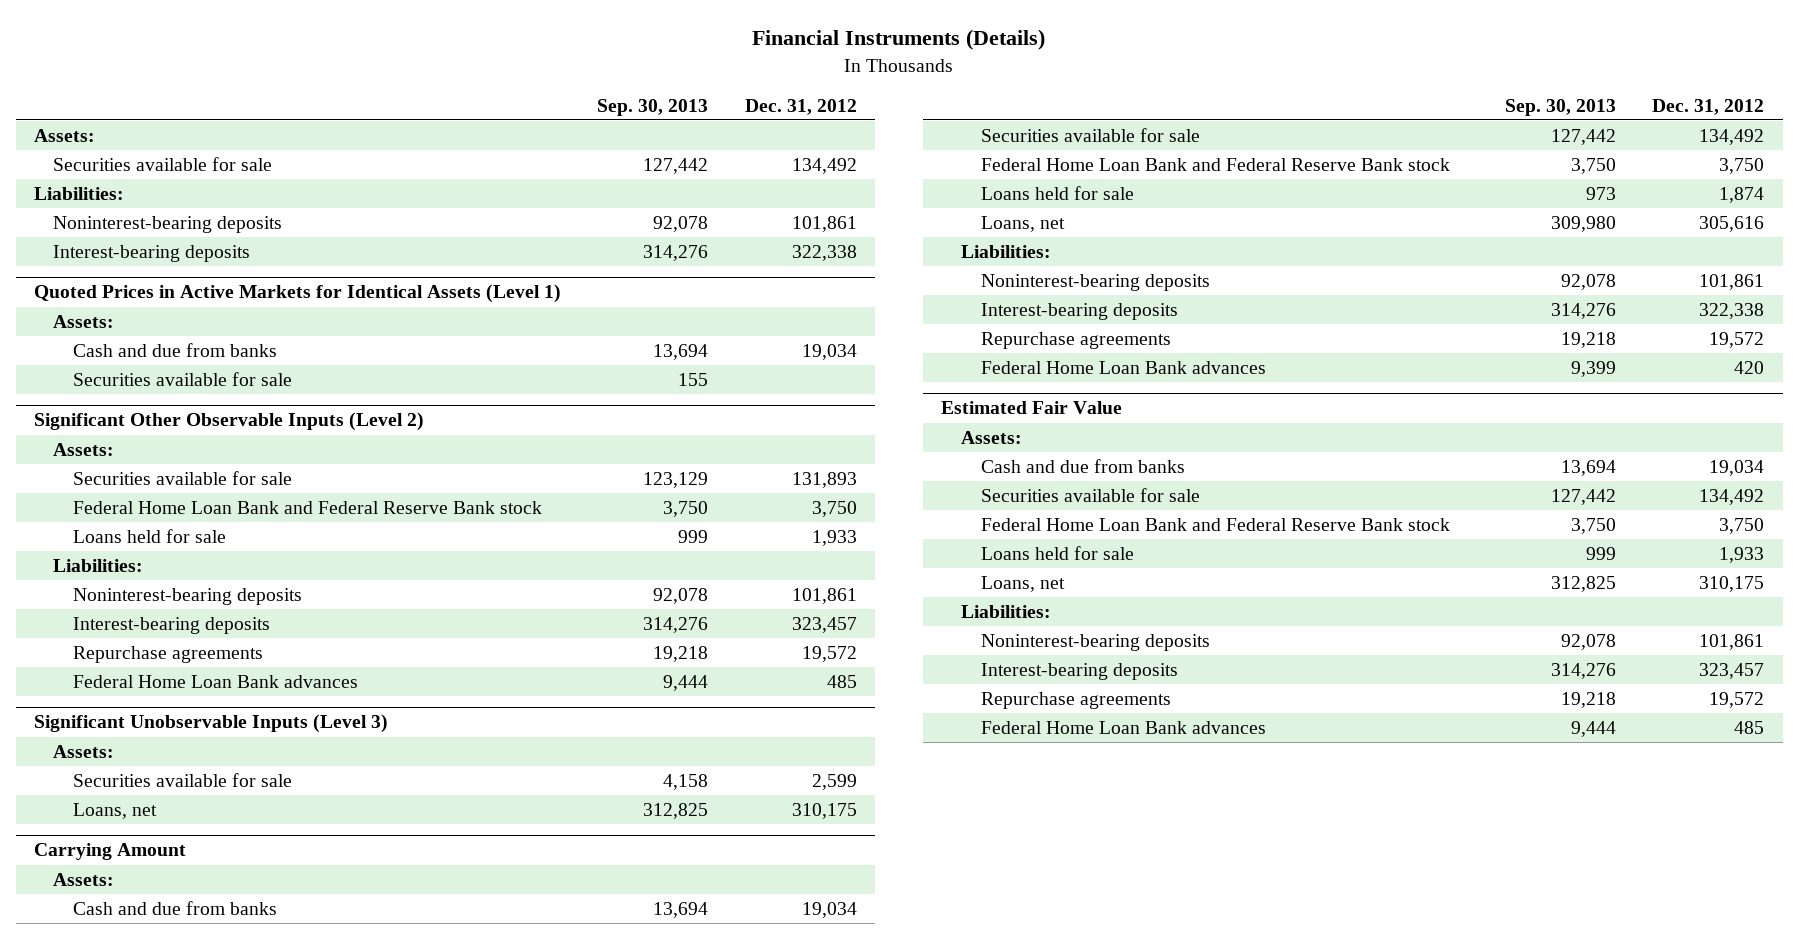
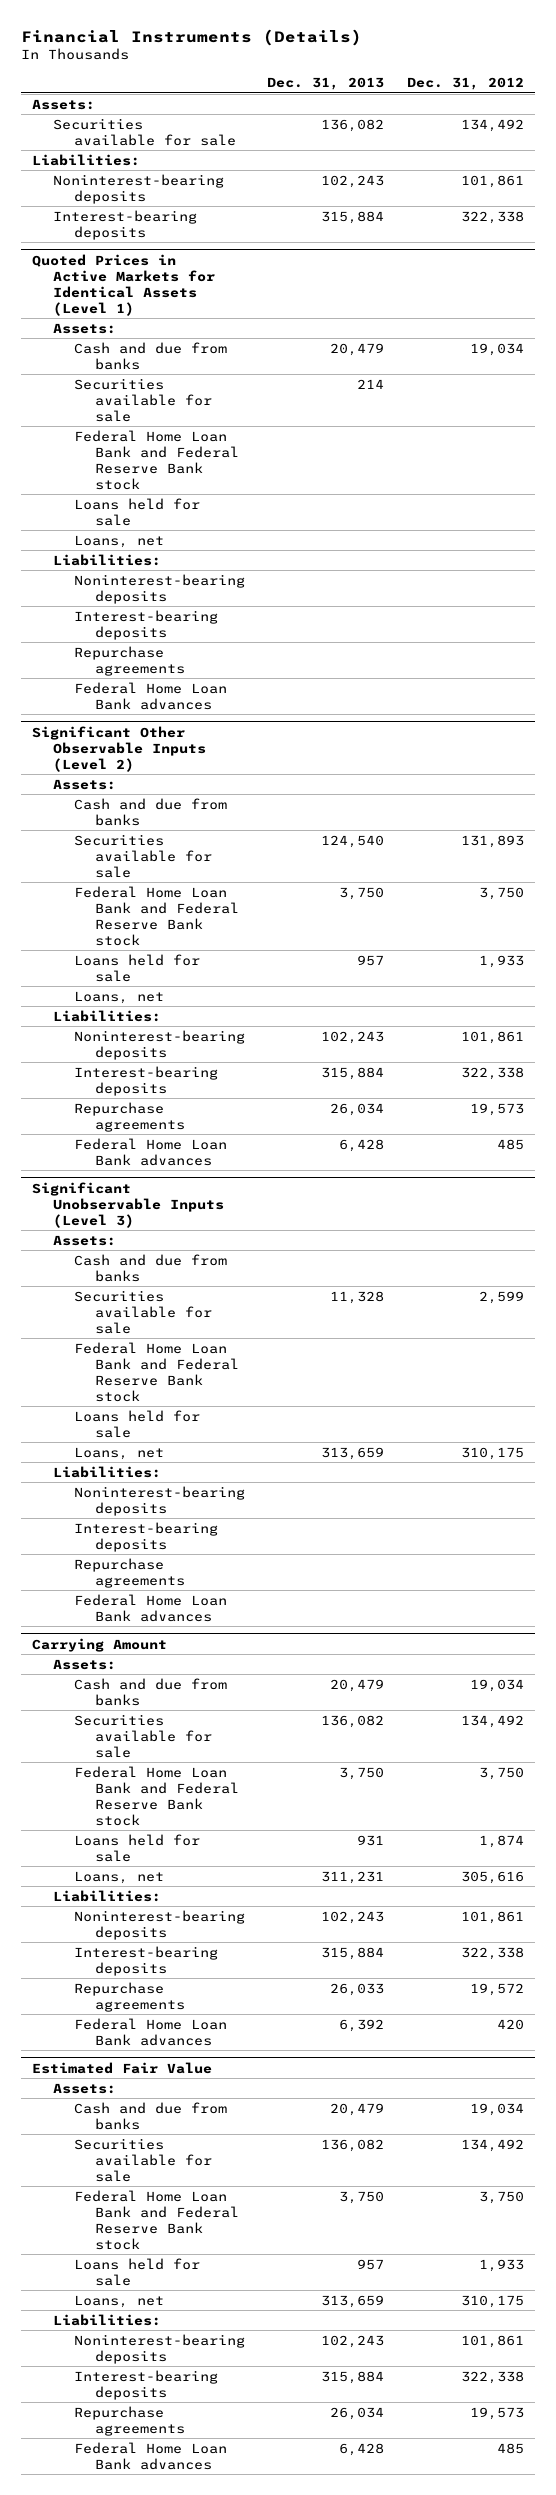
- | Sep. 30, 2013 | Dec. 31, 2012
+ | Dec. 31, 2013 | Dec. 31, 2012
@ Quoted Prices in Active Markets for Identical Assets (Level 1)
+ Federal Home Loan Bank and Federal Reserve Bank stock
+ Loans held for sale
+ Loans, net
+ Liabilities:
+ Noninterest-bearing deposits
+ Interest-bearing deposits
+ Repurchase agreements
+ Federal Home Loan Bank advances
@ Significant Other Observable Inputs (Level 2)
+ Cash and due from banks
+ Loans, net
- Interest-bearing deposits | 314,276 | 323,457
- Repurchase agreements | 19,218 | 19,572
+ Interest-bearing deposits | 315,884 | 322,338
+ Repurchase agreements | 26,034 | 19,573
@ Significant Unobservable Inputs (Level 3)
+ Cash and due from banks
+ Federal Home Loan Bank and Federal Reserve Bank stock
+ Loans held for sale
+ Liabilities:
+ Noninterest-bearing deposits
+ Interest-bearing deposits
+ Repurchase agreements
+ Federal Home Loan Bank advances
@ Estimated Fair Value
- Interest-bearing deposits | 314,276 | 323,457
- Repurchase agreements | 19,218 | 19,572
+ Interest-bearing deposits | 315,884 | 322,338
+ Repurchase agreements | 26,034 | 19,573

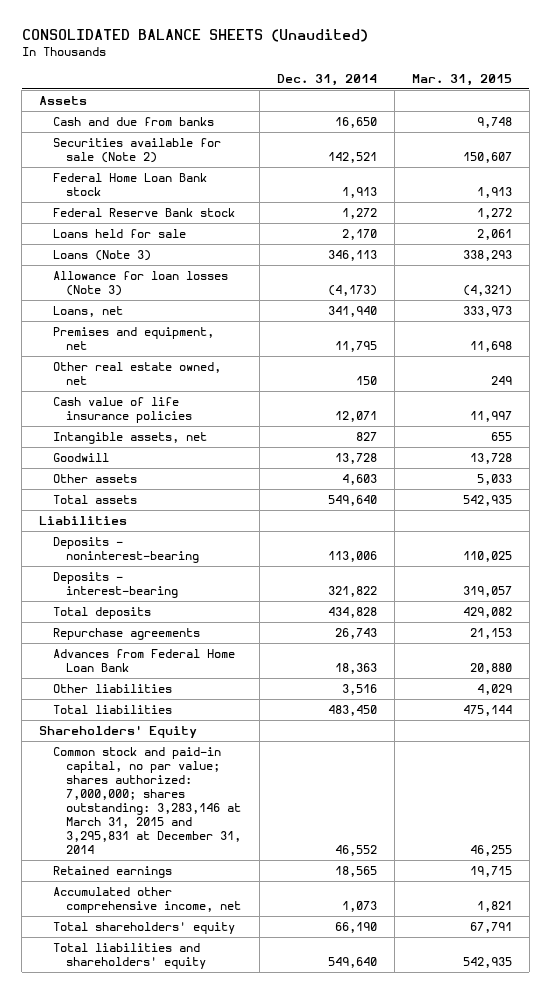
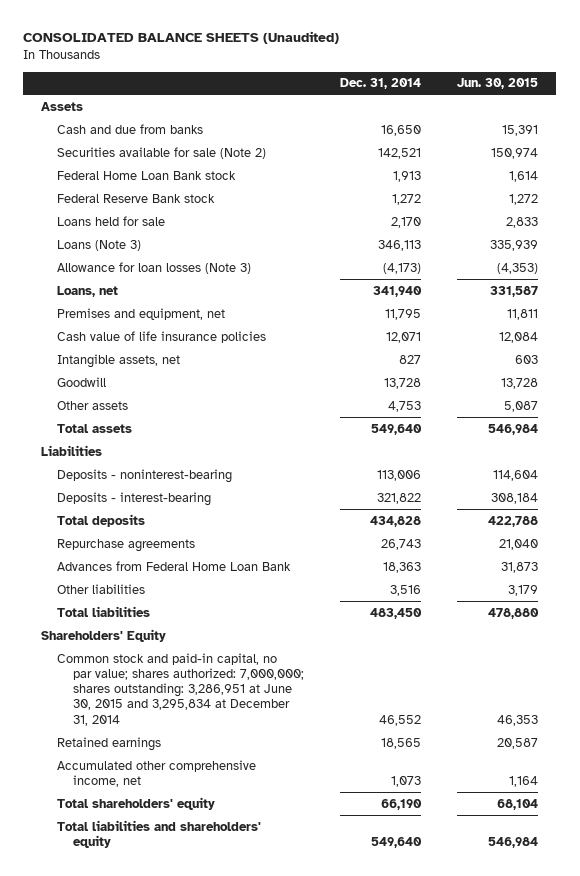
- | Dec. 31, 2014 | Mar. 31, 2015
+ | Dec. 31, 2014 | Jun. 30, 2015
- Other real estate owned, net | 150 | 249
- Other assets | 4,603 | 5,033
+ Other assets | 4,753 | 5,087
- Common stock and paid-in capital, no par value; shares authorized: 7,000,000; shares outstanding: 3,283,146 at March 31, 2015 and 3,295,831 at December 31, 2014 | 46,552 | 46,255
+ Common stock and paid-in capital, no par value; shares authorized: 7,000,000; shares outstanding: 3,286,951 at June 30, 2015 and 3,295,834 at December 31, 2014 | 46,552 | 46,353

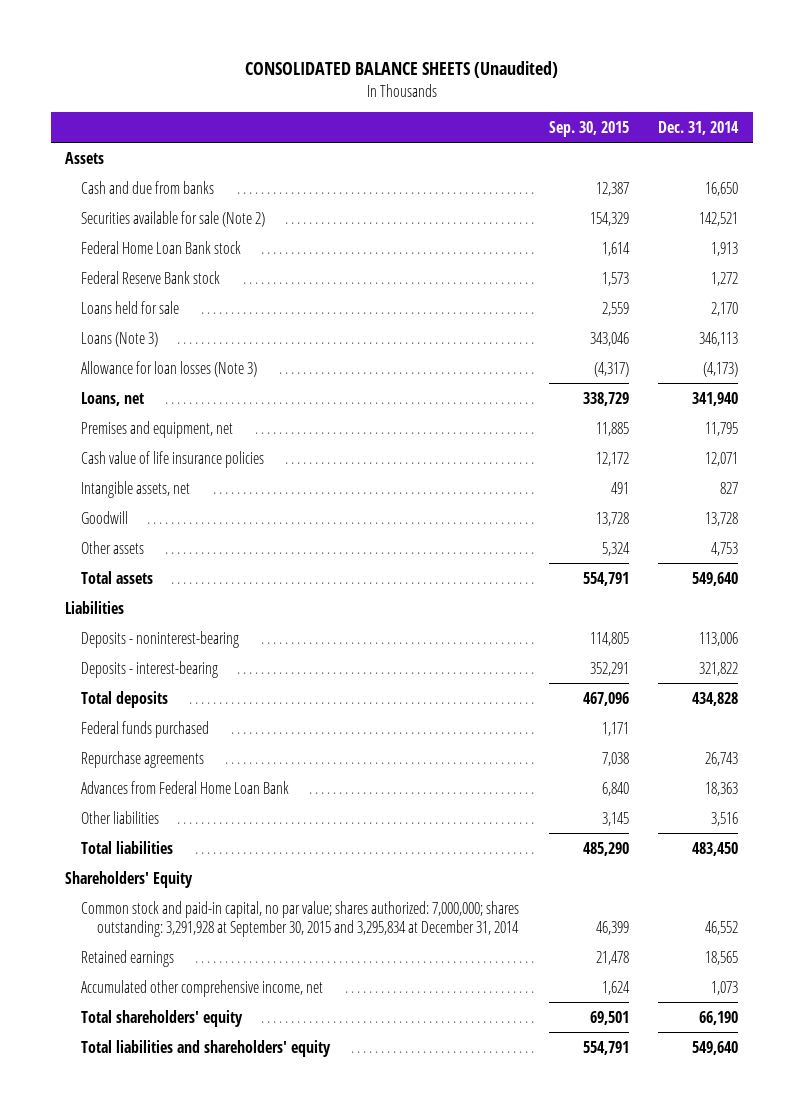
- | Dec. 31, 2014 | Jun. 30, 2015
+ | Sep. 30, 2015 | Dec. 31, 2014
+ Federal funds purchased | 1,171 |
- Common stock and paid-in capital, no par value; shares authorized: 7,000,000; shares outstanding: 3,286,951 at June 30, 2015 and 3,295,834 at December 31, 2014 | 46,552 | 46,353
+ Common stock and paid-in capital, no par value; shares authorized: 7,000,000; shares outstanding: 3,291,928 at September 30, 2015 and 3,295,834 at December 31, 2014 | 46,399 | 46,552

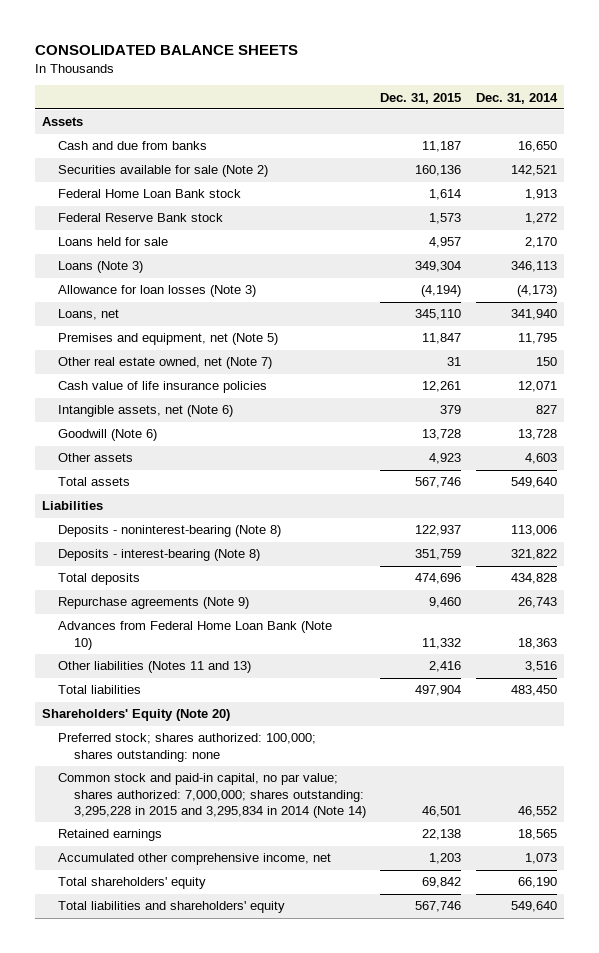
- CONSOLIDATED BALANCE SHEETS (Unaudited)
+ CONSOLIDATED BALANCE SHEETS
- | Sep. 30, 2015 | Dec. 31, 2014
+ | Dec. 31, 2015 | Dec. 31, 2014
- Premises and equipment, net | 11,885 | 11,795
+ Premises and equipment, net (Note 5) | 11,847 | 11,795
+ Other real estate owned, net (Note 7) | 31 | 150
- Intangible assets, net | 491 | 827
- Goodwill | 13,728 | 13,728
- Other assets | 5,324 | 4,753
+ Intangible assets, net (Note 6) | 379 | 827
+ Goodwill (Note 6) | 13,728 | 13,728
+ Other assets | 4,923 | 4,603
- Deposits - noninterest-bearing | 114,805 | 113,006
- Deposits - interest-bearing | 352,291 | 321,822
+ Deposits - noninterest-bearing (Note 8) | 122,937 | 113,006
+ Deposits - interest-bearing (Note 8) | 351,759 | 321,822
- Federal funds purchased | 1,171 |
- Repurchase agreements | 7,038 | 26,743
- Advances from Federal Home Loan Bank | 6,840 | 18,363
- Other liabilities | 3,145 | 3,516
+ Repurchase agreements (Note 9) | 9,460 | 26,743
+ Advances from Federal Home Loan Bank (Note 10) | 11,332 | 18,363
+ Other liabilities (Notes 11 and 13) | 2,416 | 3,516
- Shareholders' Equity
- Common stock and paid-in capital, no par value; shares authorized: 7,000,000; shares outstanding: 3,291,928 at September 30, 2015 and 3,295,834 at December 31, 2014 | 46,399 | 46,552
+ Shareholders' Equity (Note 20)
+ Preferred stock; shares authorized: 100,000; shares outstanding: none
+ Common stock and paid-in capital, no par value; shares authorized: 7,000,000; shares outstanding: 3,295,228 in 2015 and 3,295,834 in 2014 (Note 14) | 46,501 | 46,552

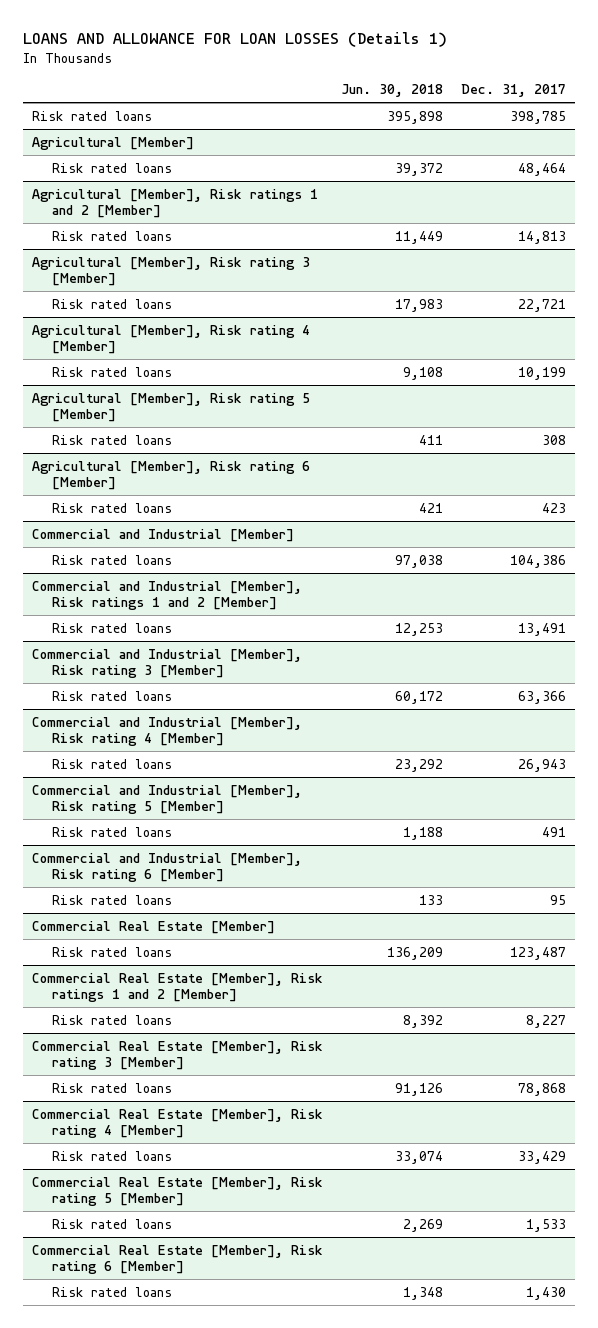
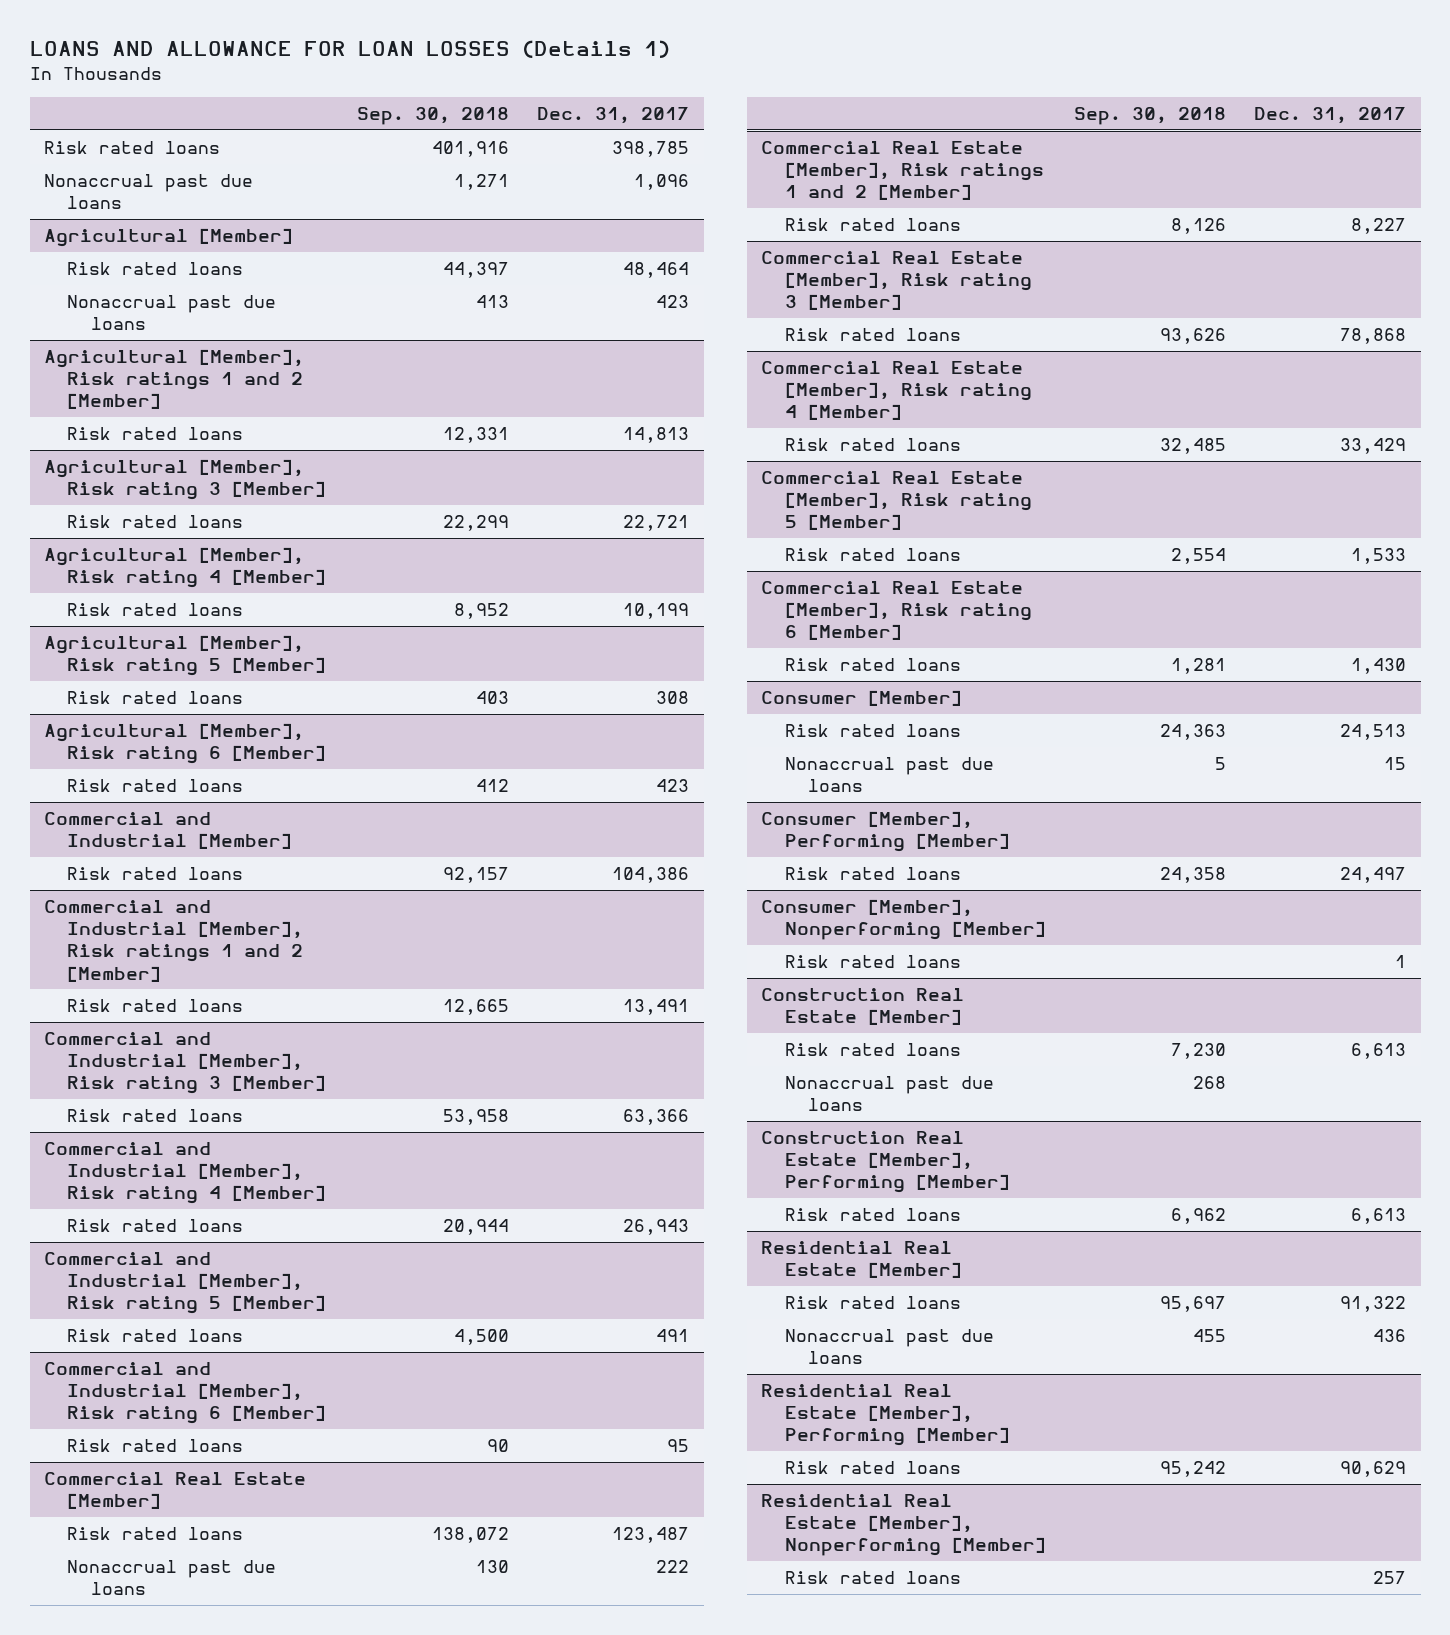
- | Jun. 30, 2018 | Dec. 31, 2017
+ | Sep. 30, 2018 | Dec. 31, 2017
+ Nonaccrual past due loans | 1,271 | 1,096
@ Agricultural [Member]
+ Nonaccrual past due loans | 413 | 423
@ Commercial Real Estate [Member]
+ Nonaccrual past due loans | 130 | 222
+ Consumer [Member]
+ Risk rated loans | 24,363 | 24,513
+ Nonaccrual past due loans | 5 | 15
+ Consumer [Member], Performing [Member]
+ Risk rated loans | 24,358 | 24,497
+ Consumer [Member], Nonperforming [Member]
+ Risk rated loans | | 1
+ Construction Real Estate [Member]
+ Risk rated loans | 7,230 | 6,613
+ Nonaccrual past due loans | 268 |
+ Construction Real Estate [Member], Performing [Member]
+ Risk rated loans | 6,962 | 6,613
+ Residential Real Estate [Member]
+ Risk rated loans | 95,697 | 91,322
+ Nonaccrual past due loans | 455 | 436
+ Residential Real Estate [Member], Performing [Member]
+ Risk rated loans | 95,242 | 90,629
+ Residential Real Estate [Member], Nonperforming [Member]
+ Risk rated loans | | 257

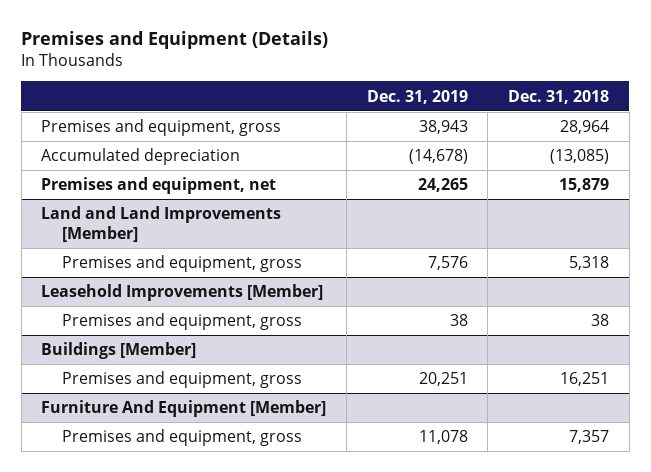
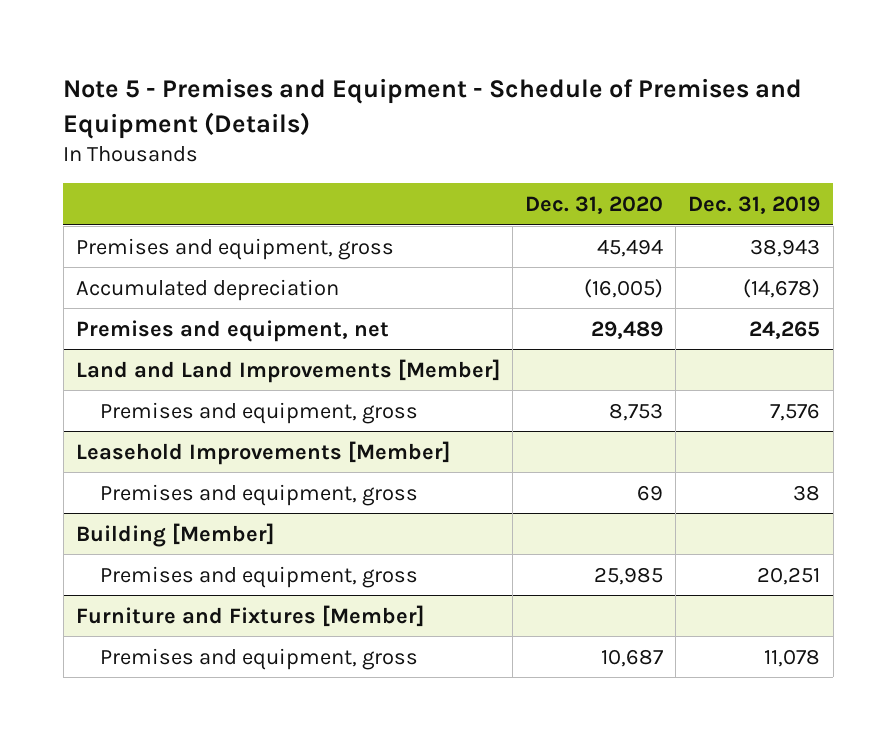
- Premises and Equipment (Details)
+ Note 5 - Premises and Equipment - Schedule of Premises and Equipment (Details)
- | Dec. 31, 2019 | Dec. 31, 2018
+ | Dec. 31, 2020 | Dec. 31, 2019
- Buildings [Member]
+ Building [Member]
- Furniture And Equipment [Member]
+ Furniture and Fixtures [Member]

